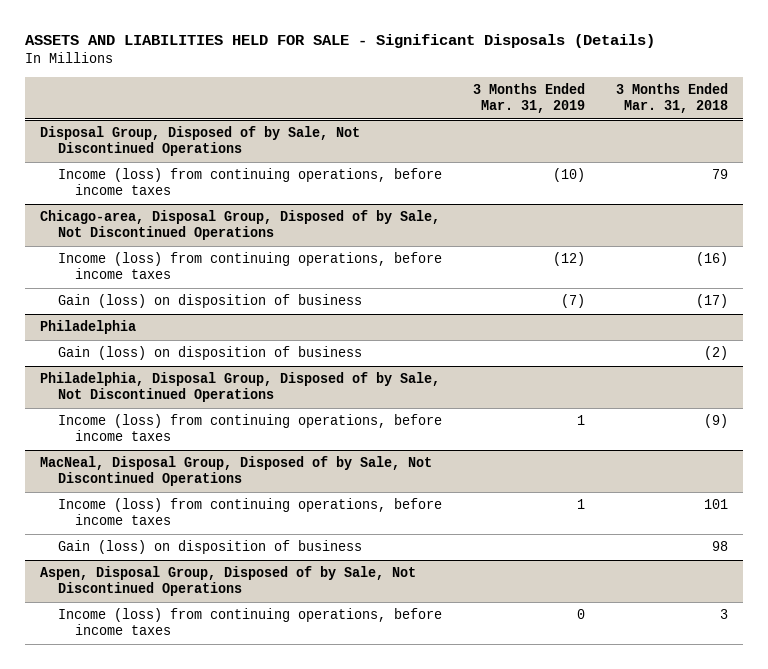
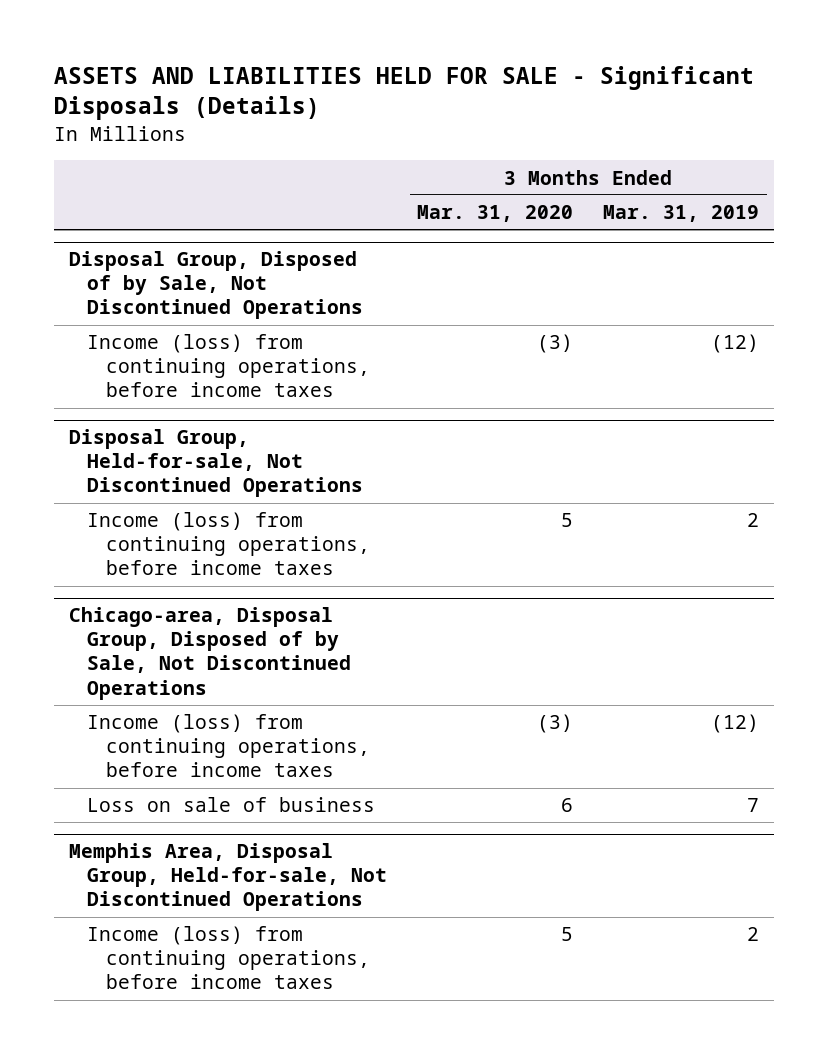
- | 3 Months Ended Mar. 31, 2019 | 3 Months Ended Mar. 31, 2018
+ | 3 Months Ended Mar. 31, 2020 | 3 Months Ended Mar. 31, 2019
@ Disposal Group, Disposed of by Sale, Not Discontinued Operations
- Income (loss) from continuing operations, before income taxes | (10) | 79
+ Income (loss) from continuing operations, before income taxes | (3) | (12)
+ Disposal Group, Held-for-sale, Not Discontinued Operations
+ Income (loss) from continuing operations, before income taxes | 5 | 2
@ Chicago-area, Disposal Group, Disposed of by Sale, Not Discontinued Operations
- Gain (loss) on disposition of business | (7) | (17)
- Philadelphia
- Gain (loss) on disposition of business | | (2)
- Philadelphia, Disposal Group, Disposed of by Sale, Not Discontinued Operations
- Income (loss) from continuing operations, before income taxes | 1 | (9)
- MacNeal, Disposal Group, Disposed of by Sale, Not Discontinued Operations
- Income (loss) from continuing operations, before income taxes | 1 | 101
- Gain (loss) on disposition of business | | 98
- Aspen, Disposal Group, Disposed of by Sale, Not Discontinued Operations
- Income (loss) from continuing operations, before income taxes | 0 | 3
@ Chicago-area, Disposal Group, Disposed of by Sale, Not Discontinued Operations
+ Loss on sale of business | 6 | 7
+ Memphis Area, Disposal Group, Held-for-sale, Not Discontinued Operations
+ Income (loss) from continuing operations, before income taxes | 5 | 2

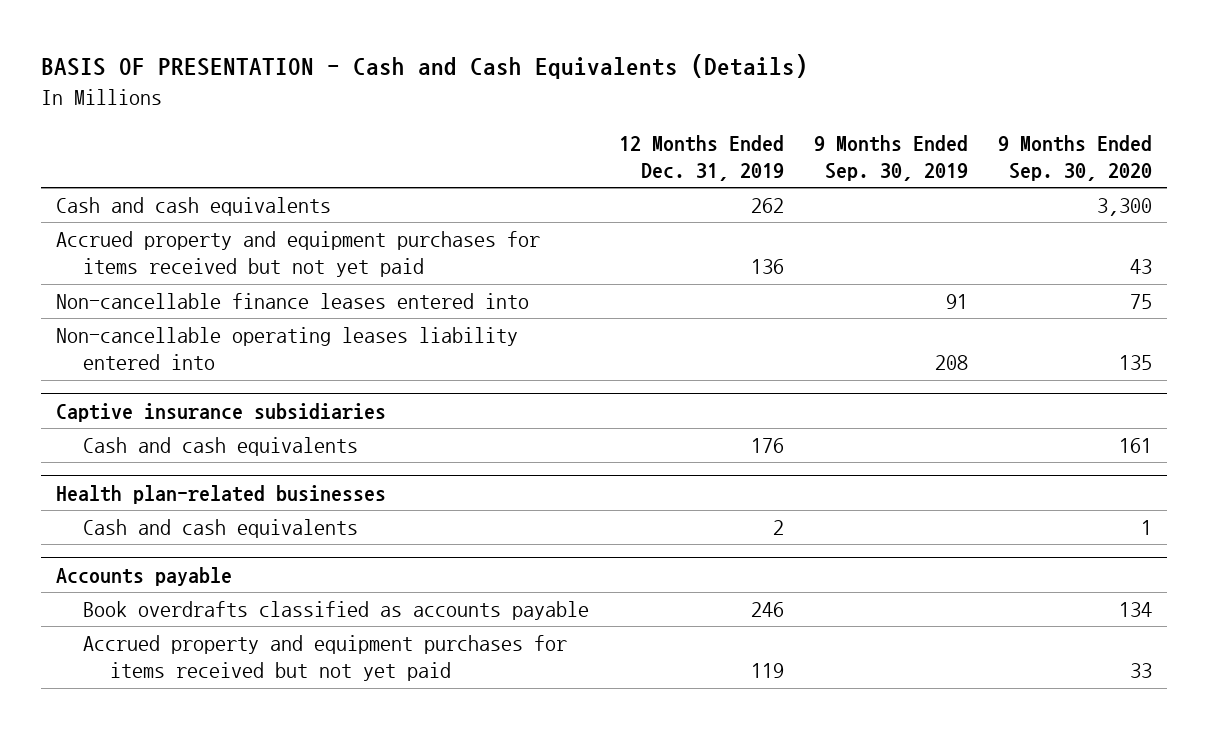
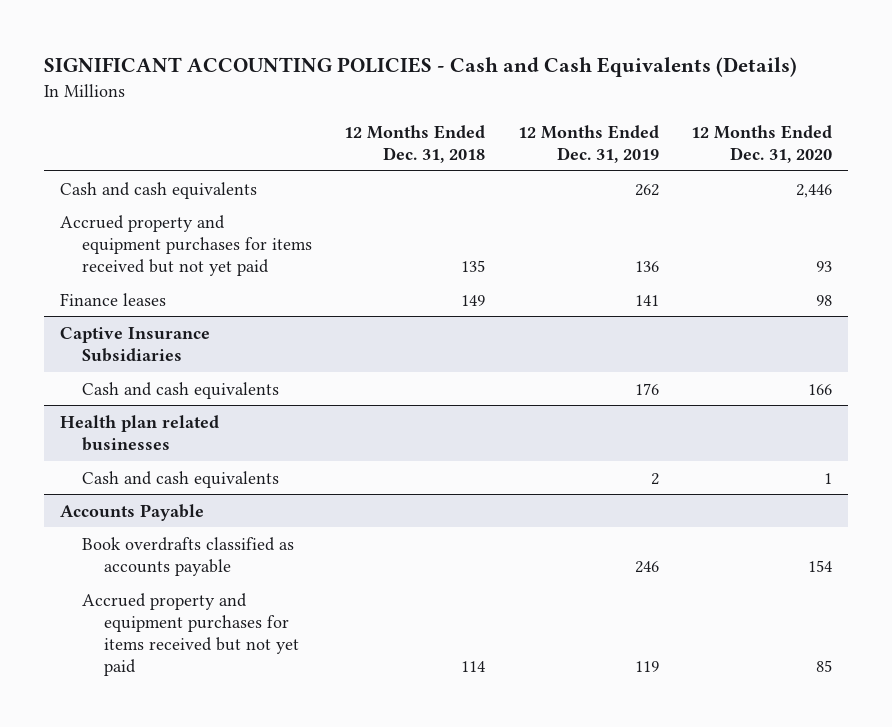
- BASIS OF PRESENTATION - Cash and Cash Equivalents (Details)
+ SIGNIFICANT ACCOUNTING POLICIES - Cash and Cash Equivalents (Details)
- | 12 Months Ended Dec. 31, 2019 | 9 Months Ended Sep. 30, 2019 | 9 Months Ended Sep. 30, 2020
+ | 12 Months Ended Dec. 31, 2018 | 12 Months Ended Dec. 31, 2019 | 12 Months Ended Dec. 31, 2020
- Non-cancellable finance leases entered into | | 91 | 75
- Non-cancellable operating leases liability entered into | | 208 | 135
- Captive insurance subsidiaries
+ Finance leases | 149 | 141 | 98
+ Captive Insurance Subsidiaries
- Health plan-related businesses
+ Health plan related businesses
- Accounts payable
+ Accounts Payable

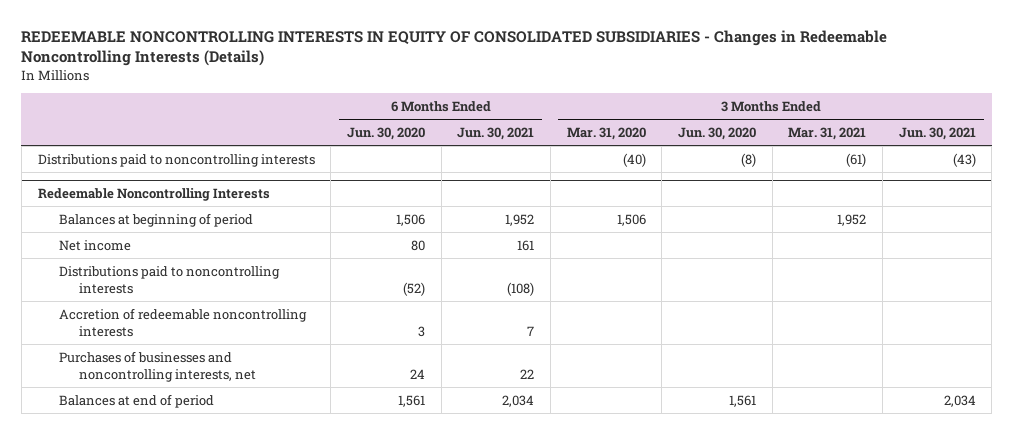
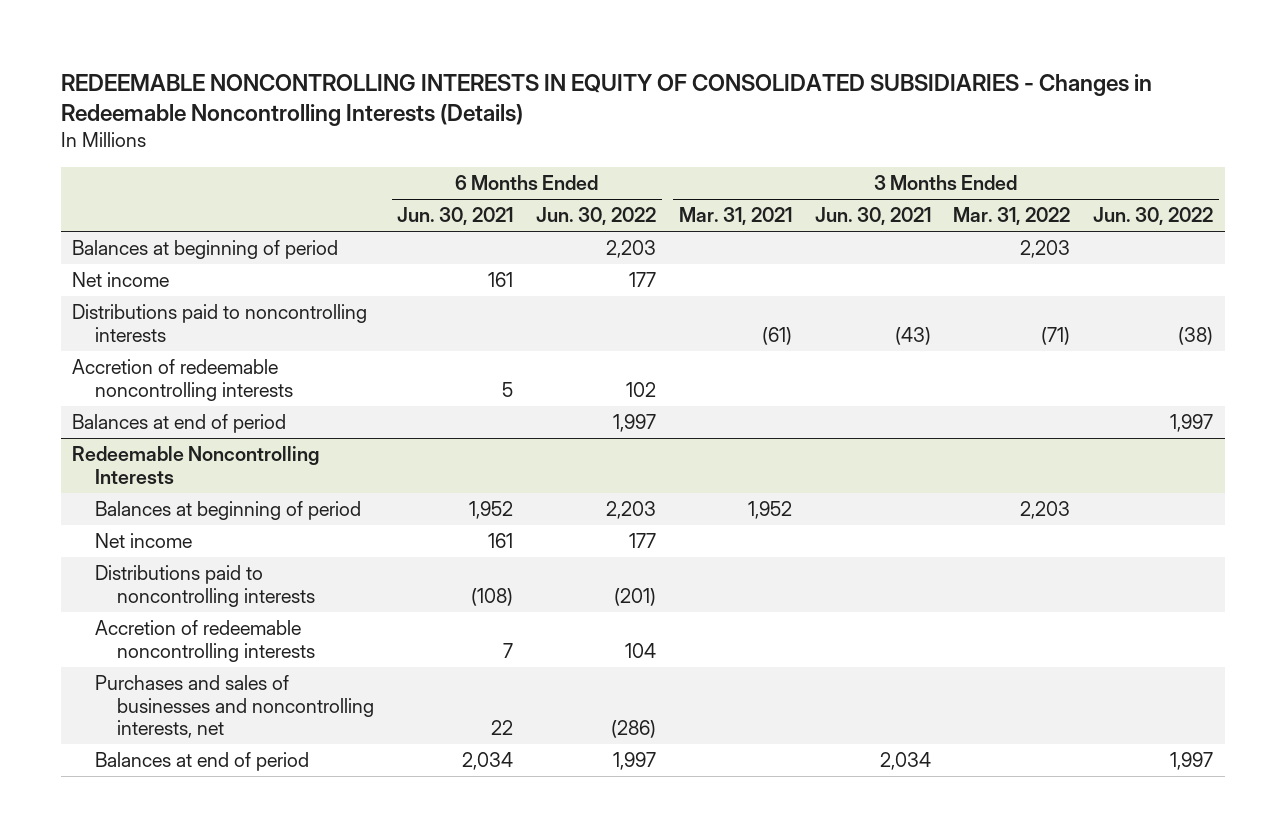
- | 6 Months Ended Jun. 30, 2020 | 6 Months Ended Jun. 30, 2021 | 3 Months Ended Mar. 31, 2020 | 3 Months Ended Jun. 30, 2020 | 3 Months Ended Mar. 31, 2021 | 3 Months Ended Jun. 30, 2021
+ | 6 Months Ended Jun. 30, 2021 | 6 Months Ended Jun. 30, 2022 | 3 Months Ended Mar. 31, 2021 | 3 Months Ended Jun. 30, 2021 | 3 Months Ended Mar. 31, 2022 | 3 Months Ended Jun. 30, 2022
+ Balances at beginning of period | | 2,203 | | | 2,203 |
+ Net income | 161 | 177 | | | |
+ Accretion of redeemable noncontrolling interests | 5 | 102 | | | |
+ Balances at end of period | | 1,997 | | | | 1,997
@ Redeemable Noncontrolling Interests
- Purchases of businesses and noncontrolling interests, net | 24 | 22 | | | |
+ Purchases and sales of businesses and noncontrolling interests, net | 22 | (286) | | | |

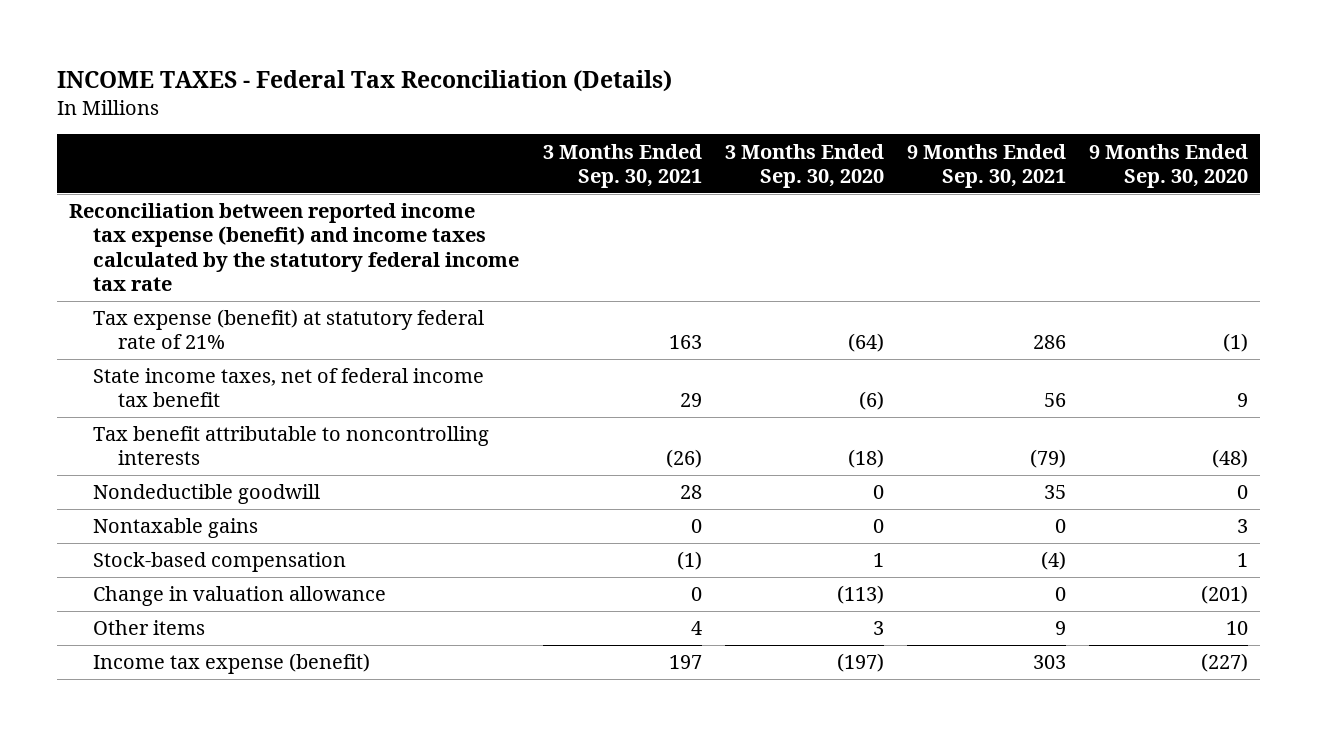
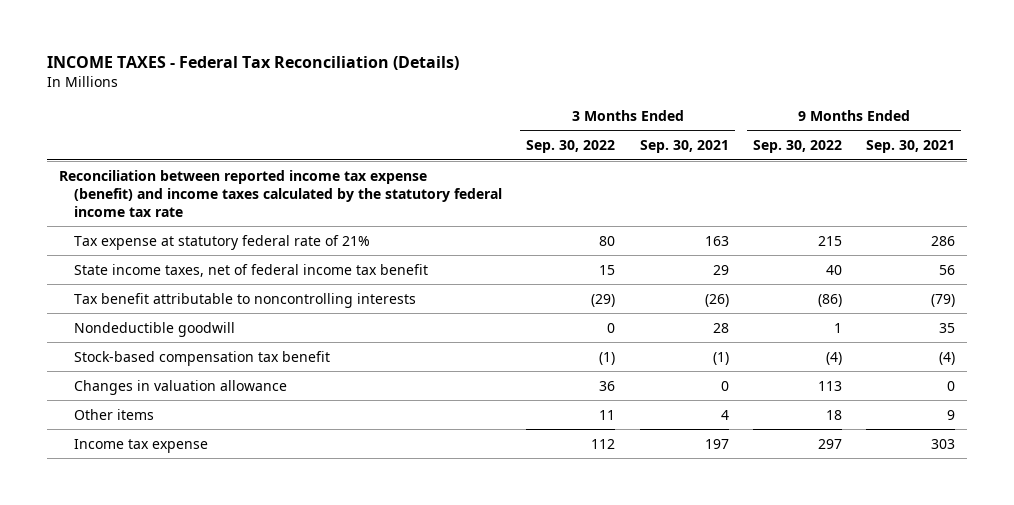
- | 3 Months Ended Sep. 30, 2021 | 3 Months Ended Sep. 30, 2020 | 9 Months Ended Sep. 30, 2021 | 9 Months Ended Sep. 30, 2020
+ | 3 Months Ended Sep. 30, 2022 | 3 Months Ended Sep. 30, 2021 | 9 Months Ended Sep. 30, 2022 | 9 Months Ended Sep. 30, 2021
- Tax expense (benefit) at statutory federal rate of 21% | 163 | (64) | 286 | (1)
+ Tax expense at statutory federal rate of 21% | 80 | 163 | 215 | 286
- Nontaxable gains | 0 | 0 | 0 | 3
- Stock-based compensation | (1) | 1 | (4) | 1
- Change in valuation allowance | 0 | (113) | 0 | (201)
+ Stock-based compensation tax benefit | (1) | (1) | (4) | (4)
+ Changes in valuation allowance | 36 | 0 | 113 | 0
- Income tax expense (benefit) | 197 | (197) | 303 | (227)
+ Income tax expense | 112 | 197 | 297 | 303

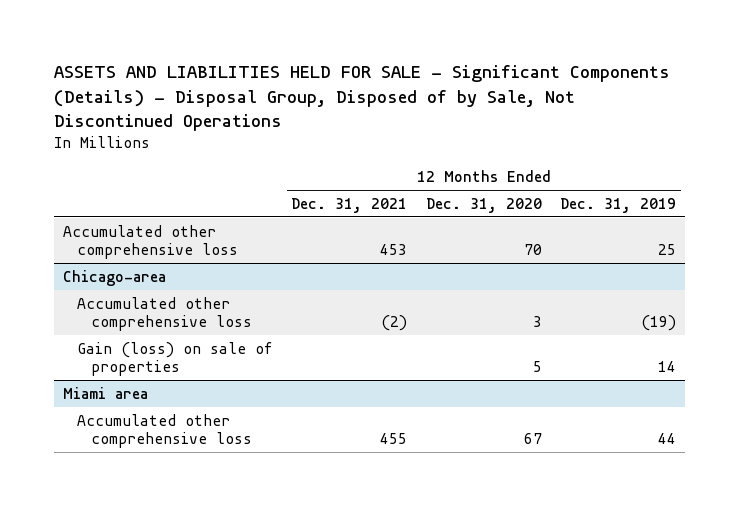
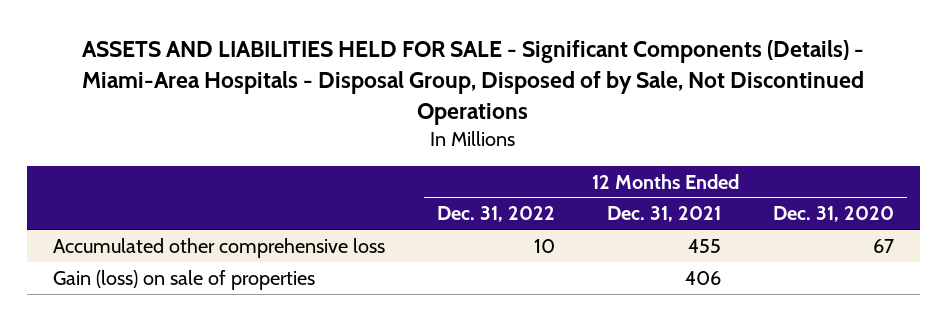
- ASSETS AND LIABILITIES HELD FOR SALE - Significant Components (Details) - Disposal Group, Disposed of by Sale, Not Discontinued Operations
+ ASSETS AND LIABILITIES HELD FOR SALE - Significant Components (Details) - Miami-Area Hospitals - Disposal Group, Disposed of by Sale, Not Discontinued Operations
- | 12 Months Ended Dec. 31, 2021 | 12 Months Ended Dec. 31, 2020 | 12 Months Ended Dec. 31, 2019
+ | 12 Months Ended Dec. 31, 2022 | 12 Months Ended Dec. 31, 2021 | 12 Months Ended Dec. 31, 2020
- Accumulated other comprehensive loss | 453 | 70 | 25
- Chicago-area
- Accumulated other comprehensive loss | (2) | 3 | (19)
- Gain (loss) on sale of properties | | 5 | 14
- Miami area
+ Gain (loss) on sale of properties | | 406 |

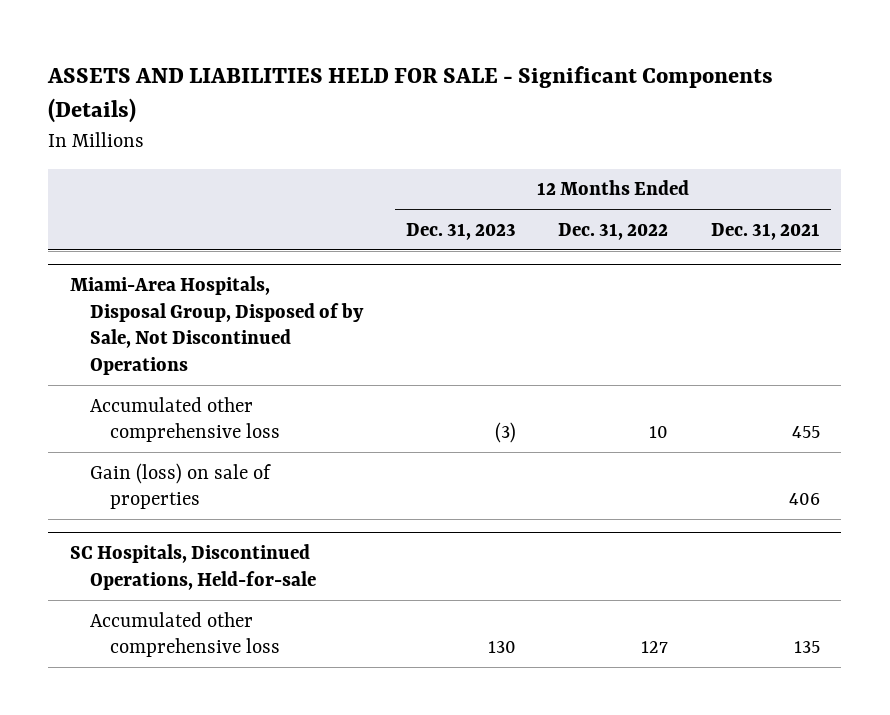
- ASSETS AND LIABILITIES HELD FOR SALE - Significant Components (Details) - Miami-Area Hospitals - Disposal Group, Disposed of by Sale, Not Discontinued Operations
+ ASSETS AND LIABILITIES HELD FOR SALE - Significant Components (Details)
- | 12 Months Ended Dec. 31, 2022 | 12 Months Ended Dec. 31, 2021 | 12 Months Ended Dec. 31, 2020
+ | 12 Months Ended Dec. 31, 2023 | 12 Months Ended Dec. 31, 2022 | 12 Months Ended Dec. 31, 2021
+ Miami-Area Hospitals, Disposal Group, Disposed of by Sale, Not Discontinued Operations
+ SC Hospitals, Discontinued Operations, Held-for-sale
+ Accumulated other comprehensive loss | 130 | 127 | 135

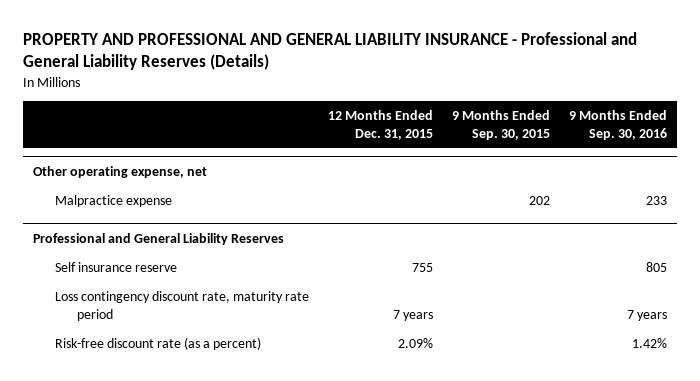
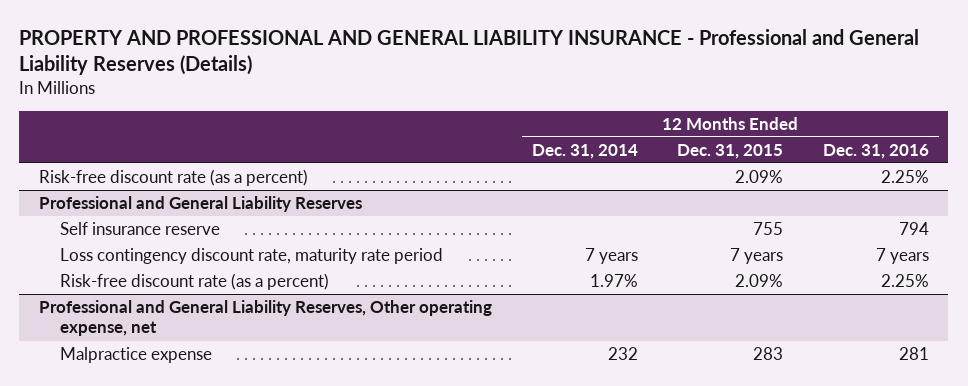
- | 12 Months Ended Dec. 31, 2015 | 9 Months Ended Sep. 30, 2015 | 9 Months Ended Sep. 30, 2016
+ | 12 Months Ended Dec. 31, 2014 | 12 Months Ended Dec. 31, 2015 | 12 Months Ended Dec. 31, 2016
- Other operating expense, net
- Malpractice expense | | 202 | 233
+ Risk-free discount rate (as a percent) | | 2.09% | 2.25%
+ Professional and General Liability Reserves, Other operating expense, net
+ Malpractice expense | 232 | 283 | 281

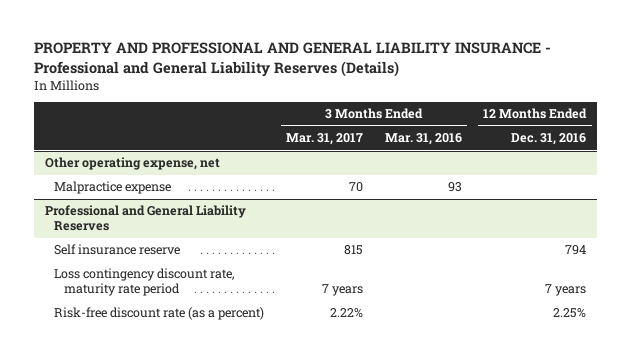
- | 12 Months Ended Dec. 31, 2014 | 12 Months Ended Dec. 31, 2015 | 12 Months Ended Dec. 31, 2016
+ | 3 Months Ended Mar. 31, 2017 | 3 Months Ended Mar. 31, 2016 | 12 Months Ended Dec. 31, 2016
- Risk-free discount rate (as a percent) | | 2.09% | 2.25%
+ Other operating expense, net
+ Malpractice expense | 70 | 93 |
- Professional and General Liability Reserves, Other operating expense, net
- Malpractice expense | 232 | 283 | 281

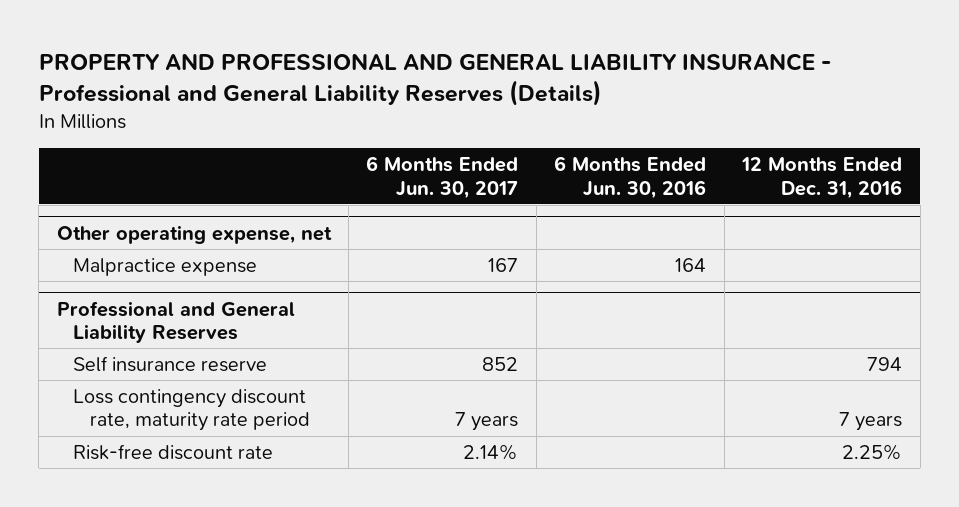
- | 3 Months Ended Mar. 31, 2017 | 3 Months Ended Mar. 31, 2016 | 12 Months Ended Dec. 31, 2016
+ | 6 Months Ended Jun. 30, 2017 | 6 Months Ended Jun. 30, 2016 | 12 Months Ended Dec. 31, 2016
@ Professional and General Liability Reserves
- Risk-free discount rate (as a percent) | 2.22% | | 2.25%
+ Risk-free discount rate | 2.14% | | 2.25%

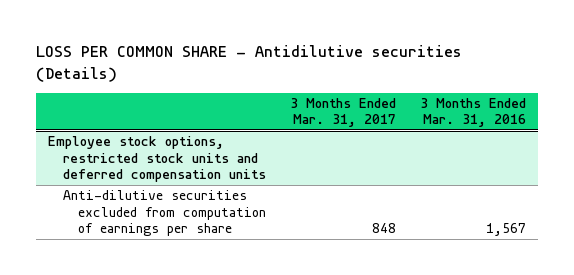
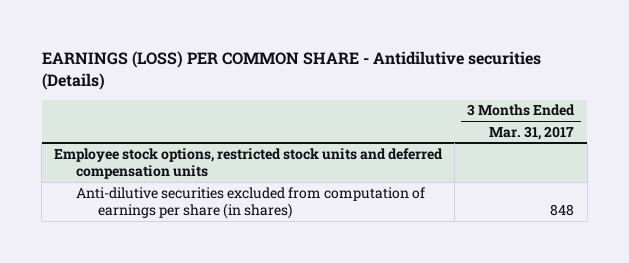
- LOSS PER COMMON SHARE - Antidilutive securities (Details)
+ EARNINGS (LOSS) PER COMMON SHARE - Antidilutive securities (Details)
- | 3 Months Ended Mar. 31, 2017 | 3 Months Ended Mar. 31, 2016
+ | 3 Months Ended Mar. 31, 2017
@ Employee stock options, restricted stock units and deferred compensation units
- Anti-dilutive securities excluded from computation of earnings per share | 848 | 1,567
+ Anti-dilutive securities excluded from computation of earnings per share (in shares) | 848

